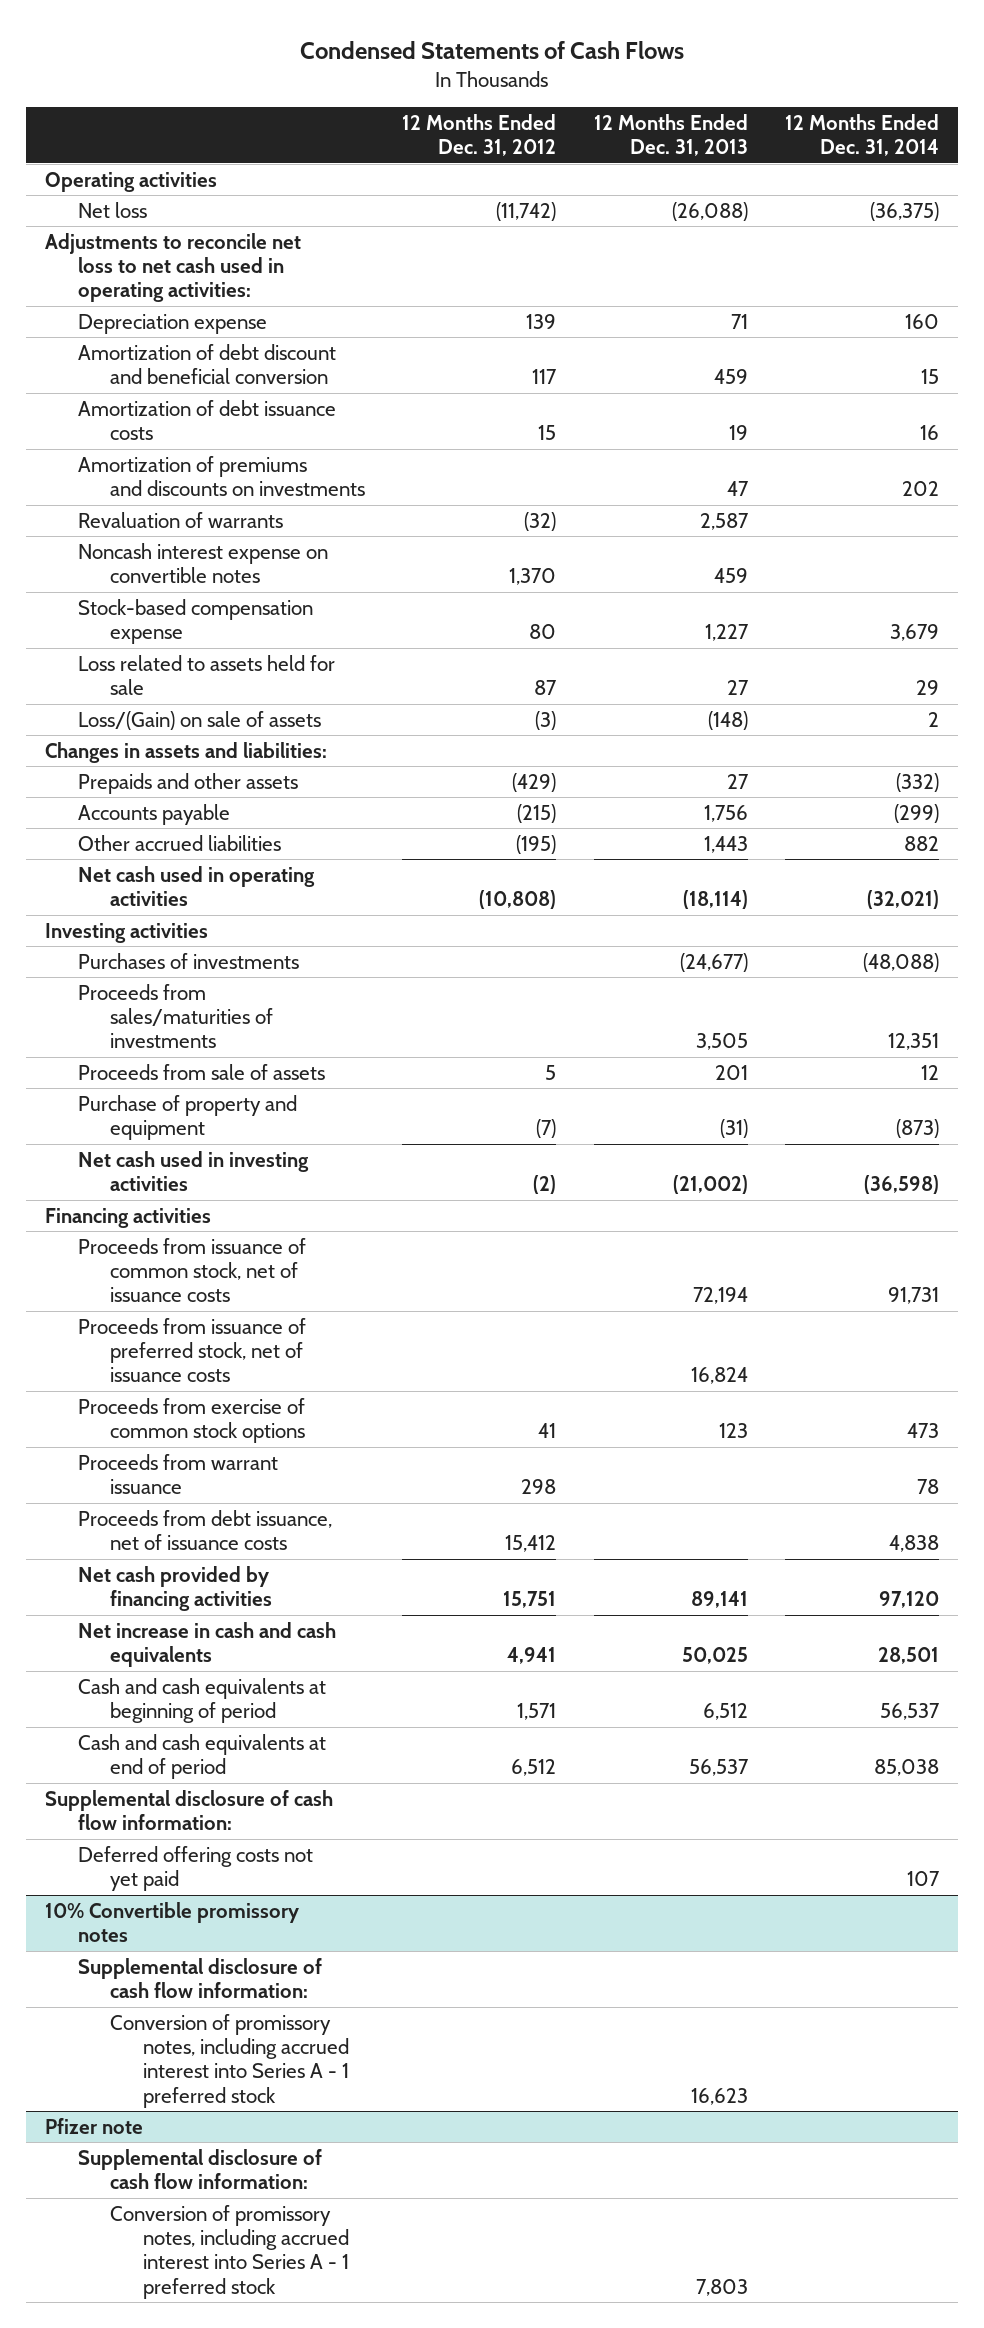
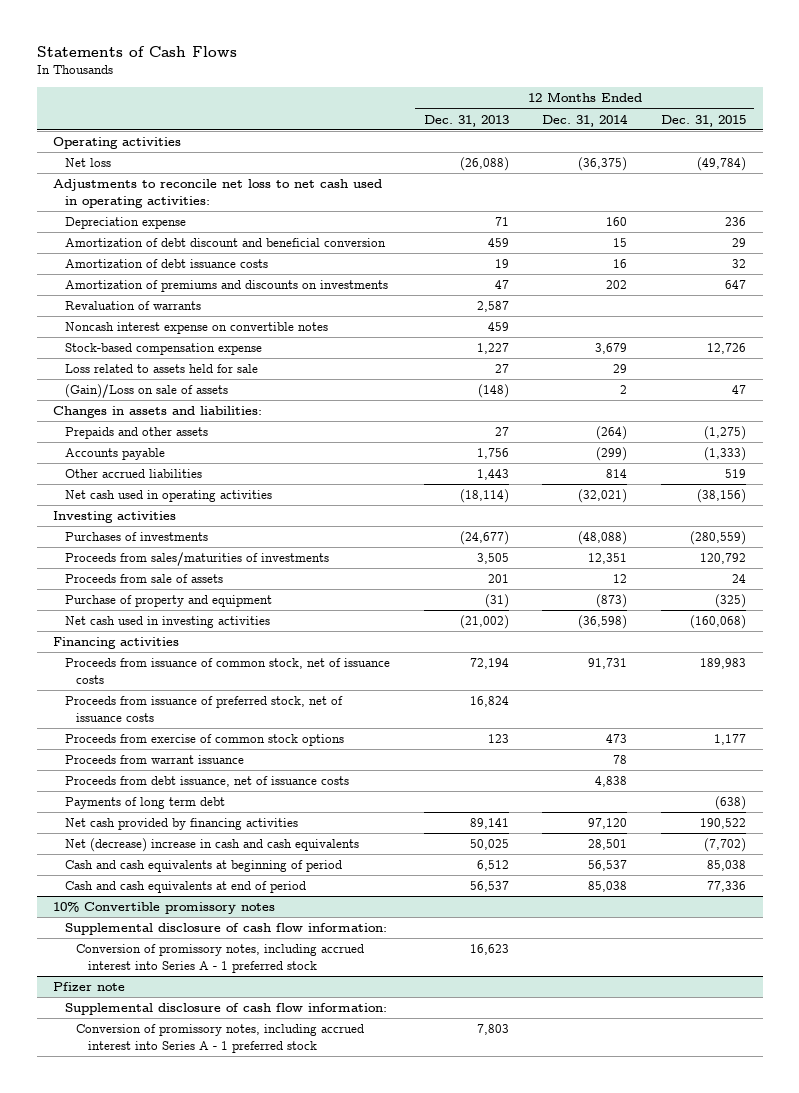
- Condensed Statements of Cash Flows
+ Statements of Cash Flows
- | 12 Months Ended Dec. 31, 2012 | 12 Months Ended Dec. 31, 2013 | 12 Months Ended Dec. 31, 2014
+ | 12 Months Ended Dec. 31, 2013 | 12 Months Ended Dec. 31, 2014 | 12 Months Ended Dec. 31, 2015
- Loss/(Gain) on sale of assets | (3) | (148) | 2
+ (Gain)/Loss on sale of assets | (148) | 2 | 47
- Prepaids and other assets | (429) | 27 | (332)
+ Prepaids and other assets | 27 | (264) | (1,275)
- Other accrued liabilities | (195) | 1,443 | 882
+ Other accrued liabilities | 1,443 | 814 | 519
+ Payments of long term debt | | | (638)
- Net increase in cash and cash equivalents | 4,941 | 50,025 | 28,501
+ Net (decrease) increase in cash and cash equivalents | 50,025 | 28,501 | (7,702)
- Supplemental disclosure of cash flow information:
- Deferred offering costs not yet paid | | | 107

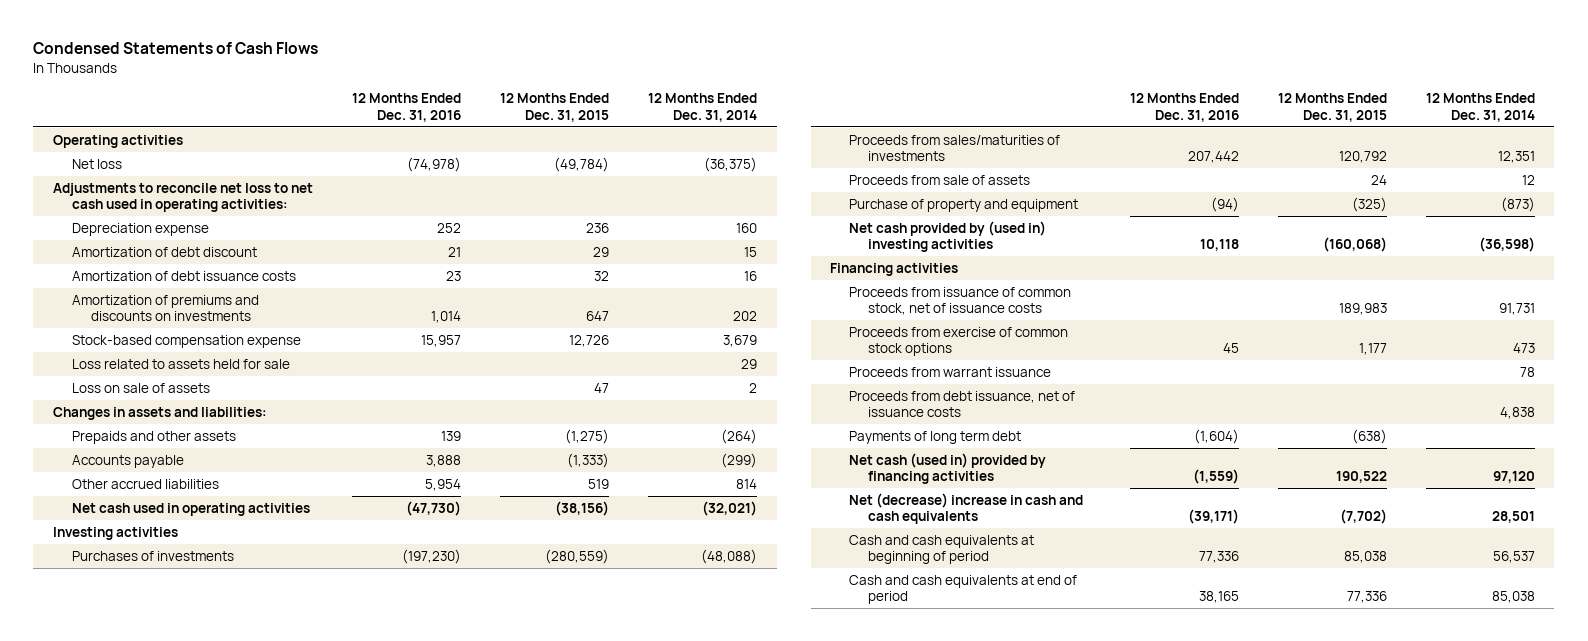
- Statements of Cash Flows
+ Condensed Statements of Cash Flows
- | 12 Months Ended Dec. 31, 2013 | 12 Months Ended Dec. 31, 2014 | 12 Months Ended Dec. 31, 2015
+ | 12 Months Ended Dec. 31, 2016 | 12 Months Ended Dec. 31, 2015 | 12 Months Ended Dec. 31, 2014
- Amortization of debt discount and beneficial conversion | 459 | 15 | 29
+ Amortization of debt discount | 21 | 29 | 15
- Revaluation of warrants | 2,587 | |
- Noncash interest expense on convertible notes | 459 | |
- (Gain)/Loss on sale of assets | (148) | 2 | 47
+ Loss on sale of assets | | 47 | 2
- Net cash used in investing activities | (21,002) | (36,598) | (160,068)
+ Net cash provided by (used in) investing activities | 10,118 | (160,068) | (36,598)
- Proceeds from issuance of preferred stock, net of issuance costs | 16,824 | |
- Net cash provided by financing activities | 89,141 | 97,120 | 190,522
+ Net cash (used in) provided by financing activities | (1,559) | 190,522 | 97,120
- 10% Convertible promissory notes
- Supplemental disclosure of cash flow information:
- Conversion of promissory notes, including accrued interest into Series A - 1 preferred stock | 16,623 | |
- Pfizer note
- Supplemental disclosure of cash flow information:
- Conversion of promissory notes, including accrued interest into Series A - 1 preferred stock | 7,803 | |

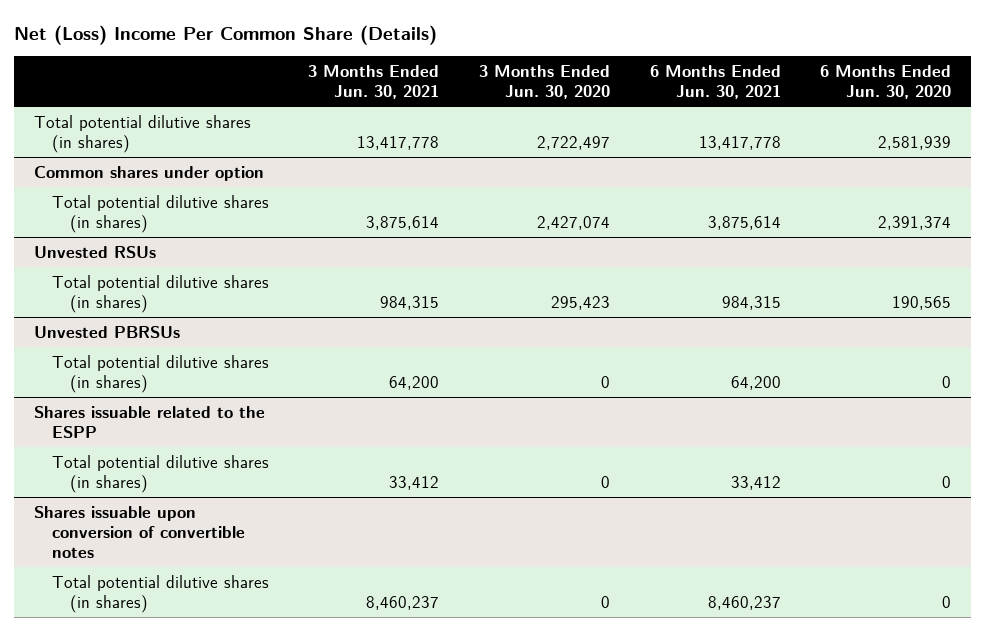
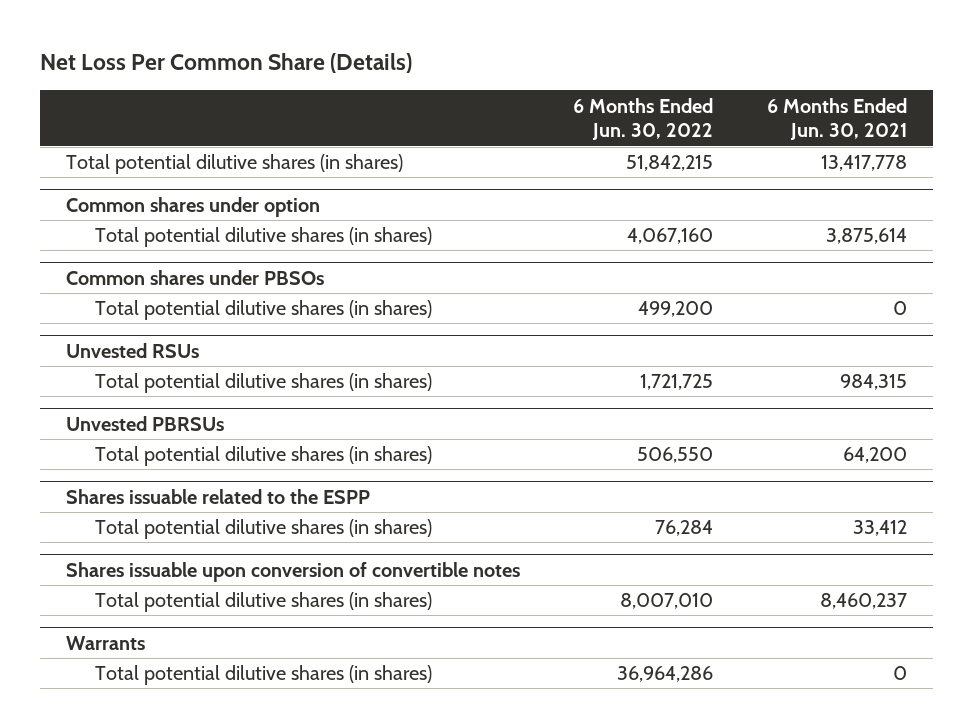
- Net (Loss) Income Per Common Share (Details)
+ Net Loss Per Common Share (Details)
- | 3 Months Ended Jun. 30, 2021 | 3 Months Ended Jun. 30, 2020 | 6 Months Ended Jun. 30, 2021 | 6 Months Ended Jun. 30, 2020
+ | 6 Months Ended Jun. 30, 2022 | 6 Months Ended Jun. 30, 2021
+ Common shares under PBSOs
+ Total potential dilutive shares (in shares) | 499,200 | 0
+ Warrants
+ Total potential dilutive shares (in shares) | 36,964,286 | 0

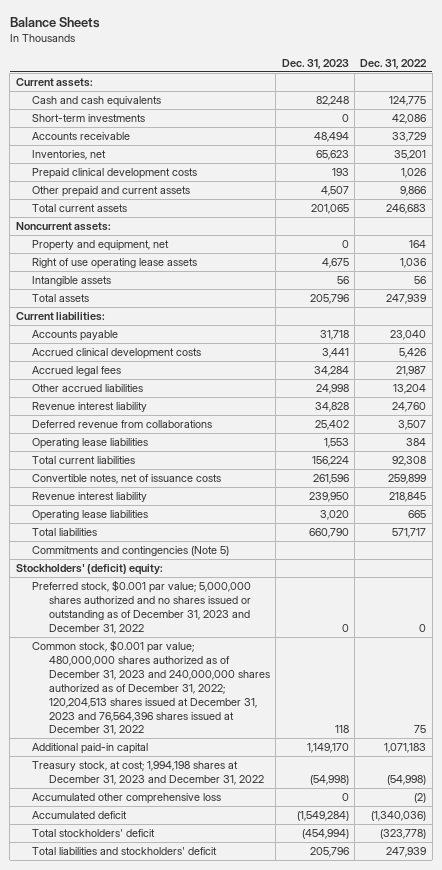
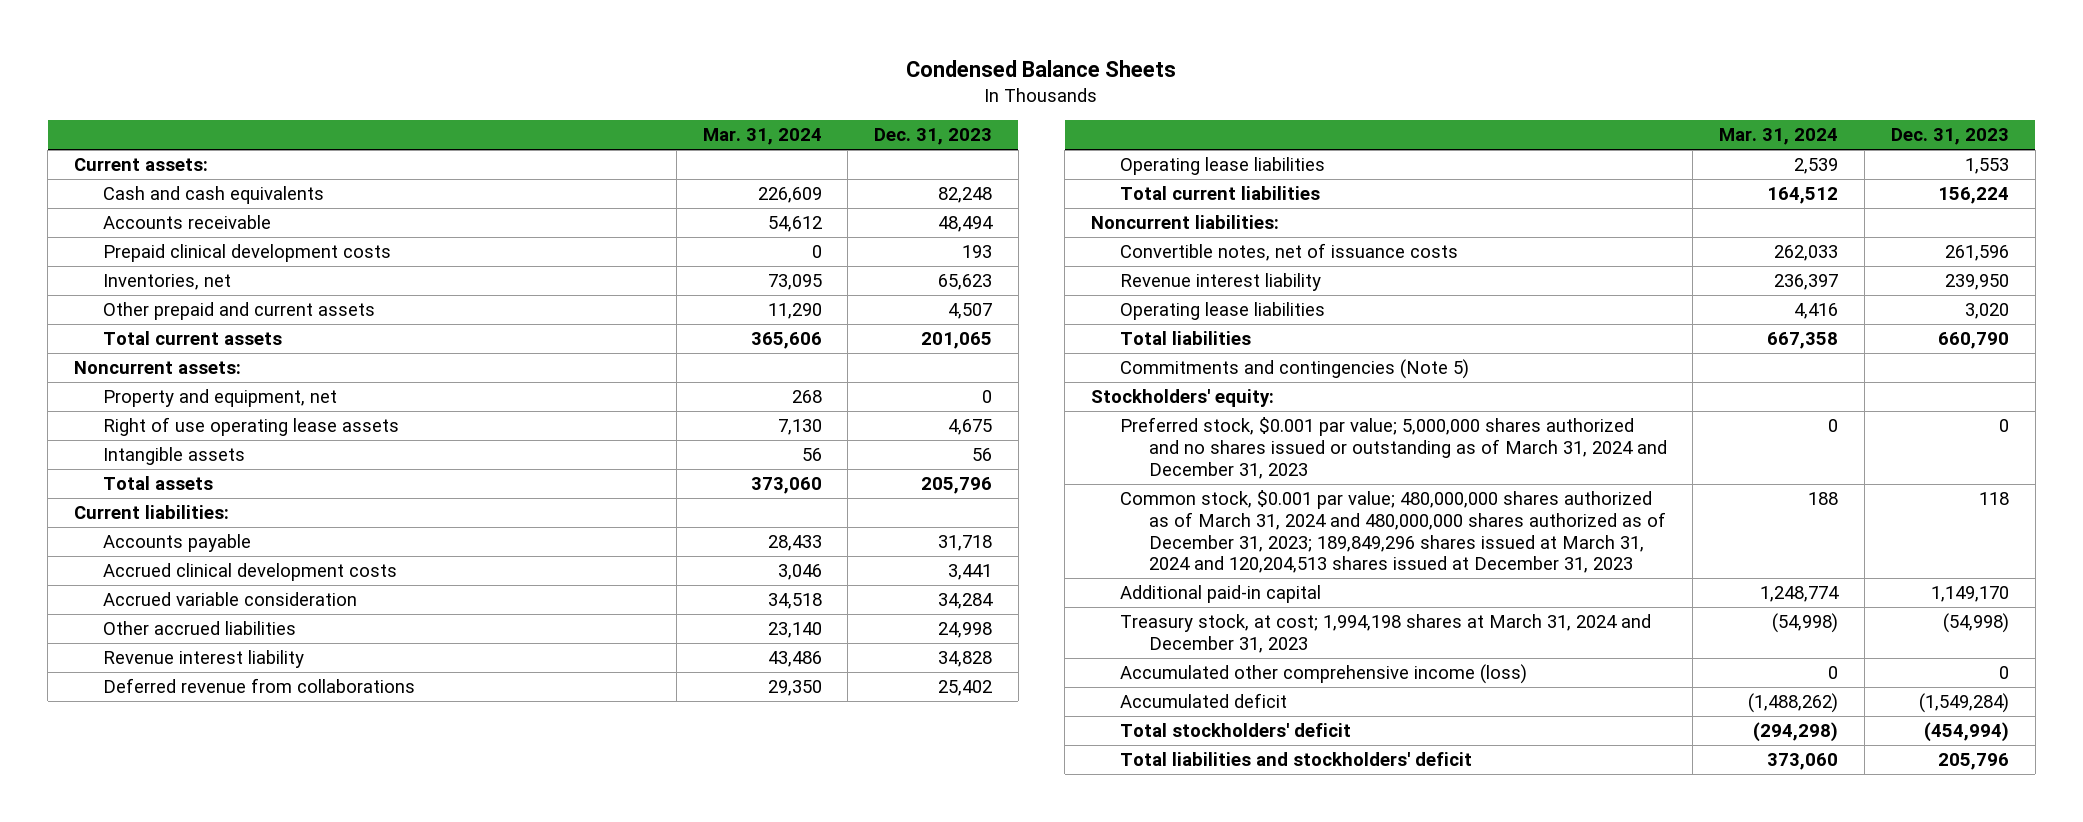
- Balance Sheets
+ Condensed Balance Sheets
- | Dec. 31, 2023 | Dec. 31, 2022
+ | Mar. 31, 2024 | Dec. 31, 2023
- Short-term investments | 0 | 42,086
moved down: Inventories, net | 73,095 | 65,623
- Accrued legal fees | 34,284 | 21,987
+ Accrued variable consideration | 34,518 | 34,284
+ Noncurrent liabilities:
- Stockholders' (deficit) equity:
- Preferred stock, $0.001 par value; 5,000,000 shares authorized and no shares issued or outstanding as of December 31, 2023 and December 31, 2022 | 0 | 0
- Common stock, $0.001 par value; 480,000,000 shares authorized as of December 31, 2023 and 240,000,000 shares authorized as of December 31, 2022; 120,204,513 shares issued at December 31, 2023 and 76,564,396 shares issued at December 31, 2022 | 118 | 75
+ Stockholders' equity:
+ Preferred stock, $0.001 par value; 5,000,000 shares authorized and no shares issued or outstanding as of March 31, 2024 and December 31, 2023 | 0 | 0
+ Common stock, $0.001 par value; 480,000,000 shares authorized as of March 31, 2024 and 480,000,000 shares authorized as of December 31, 2023; 189,849,296 shares issued at March 31, 2024 and 120,204,513 shares issued at December 31, 2023 | 188 | 118
- Treasury stock, at cost; 1,994,198 shares at December 31, 2023 and December 31, 2022 | (54,998) | (54,998)
- Accumulated other comprehensive loss | 0 | (2)
+ Treasury stock, at cost; 1,994,198 shares at March 31, 2024 and December 31, 2023 | (54,998) | (54,998)
+ Accumulated other comprehensive income (loss) | 0 | 0

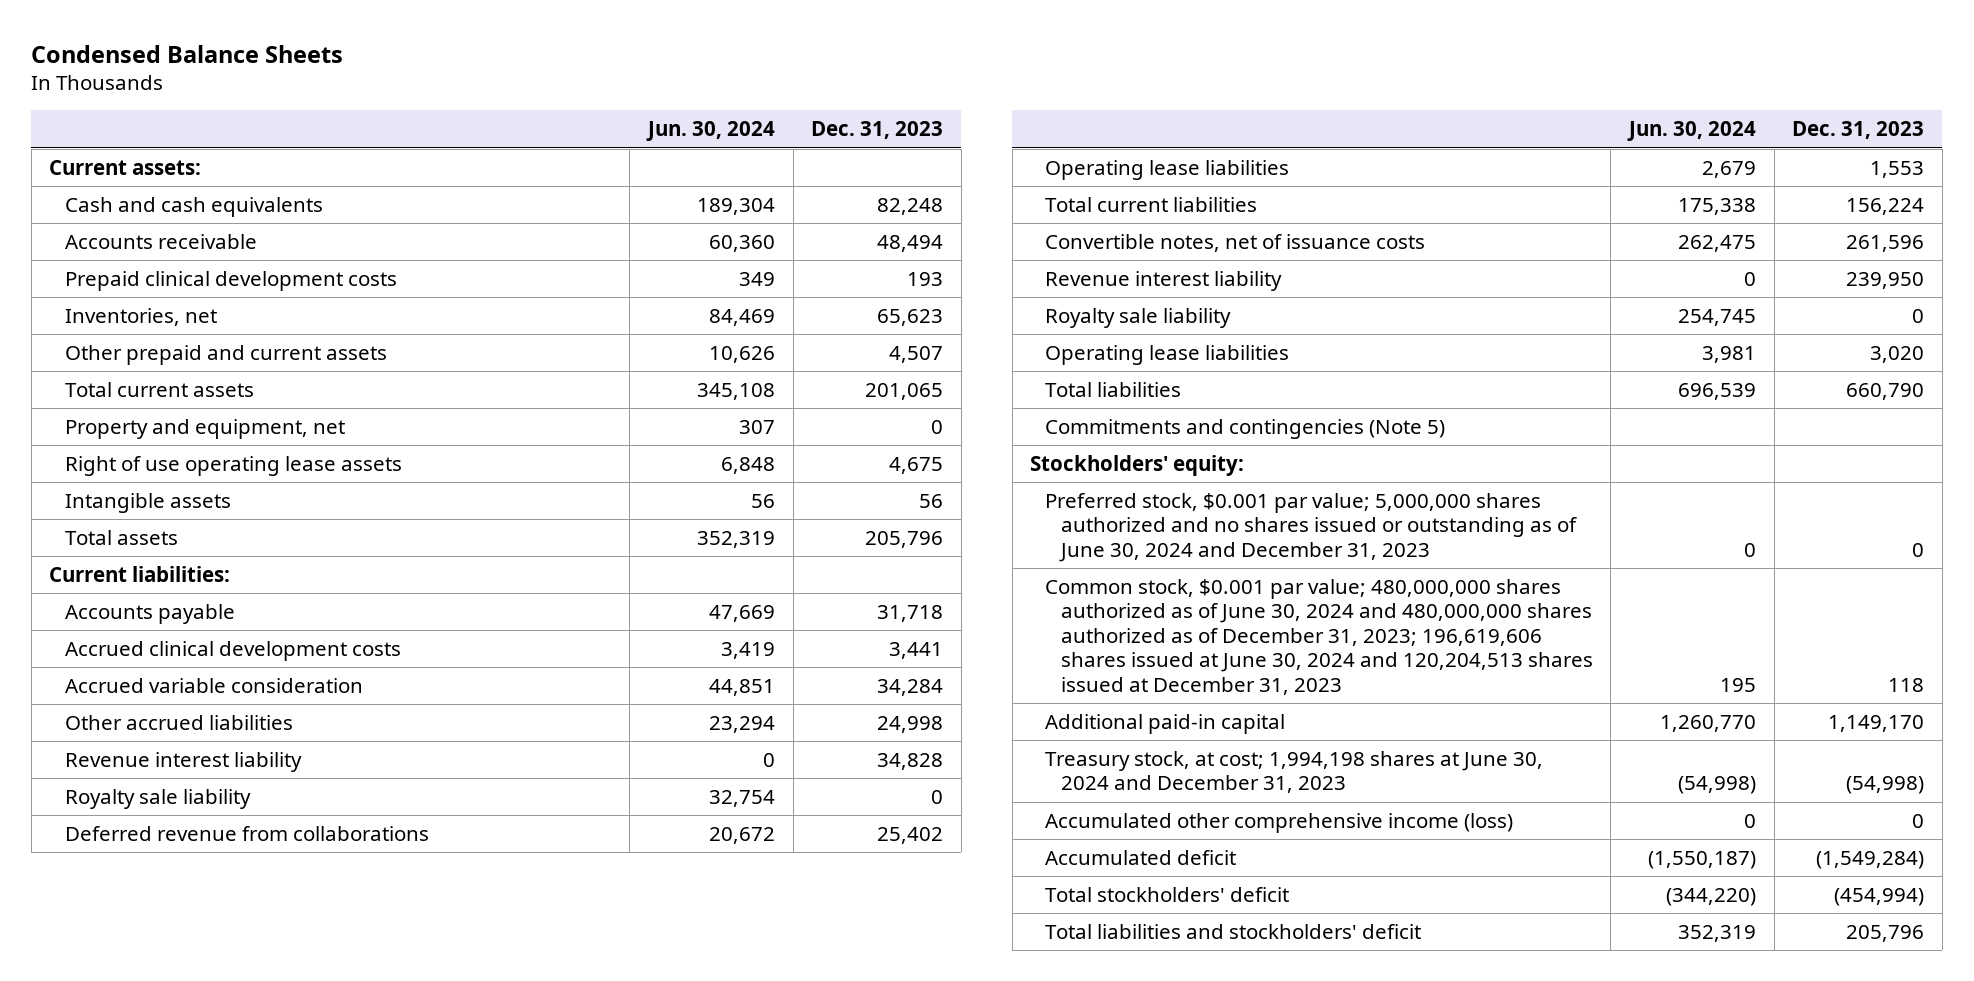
- | Mar. 31, 2024 | Dec. 31, 2023
+ | Jun. 30, 2024 | Dec. 31, 2023
- Noncurrent assets:
+ Royalty sale liability | 32,754 | 0
- Noncurrent liabilities:
+ Royalty sale liability | 254,745 | 0
- Preferred stock, $0.001 par value; 5,000,000 shares authorized and no shares issued or outstanding as of March 31, 2024 and December 31, 2023 | 0 | 0
- Common stock, $0.001 par value; 480,000,000 shares authorized as of March 31, 2024 and 480,000,000 shares authorized as of December 31, 2023; 189,849,296 shares issued at March 31, 2024 and 120,204,513 shares issued at December 31, 2023 | 188 | 118
+ Preferred stock, $0.001 par value; 5,000,000 shares authorized and no shares issued or outstanding as of June 30, 2024 and December 31, 2023 | 0 | 0
+ Common stock, $0.001 par value; 480,000,000 shares authorized as of June 30, 2024 and 480,000,000 shares authorized as of December 31, 2023; 196,619,606 shares issued at June 30, 2024 and 120,204,513 shares issued at December 31, 2023 | 195 | 118
- Treasury stock, at cost; 1,994,198 shares at March 31, 2024 and December 31, 2023 | (54,998) | (54,998)
+ Treasury stock, at cost; 1,994,198 shares at June 30, 2024 and December 31, 2023 | (54,998) | (54,998)

